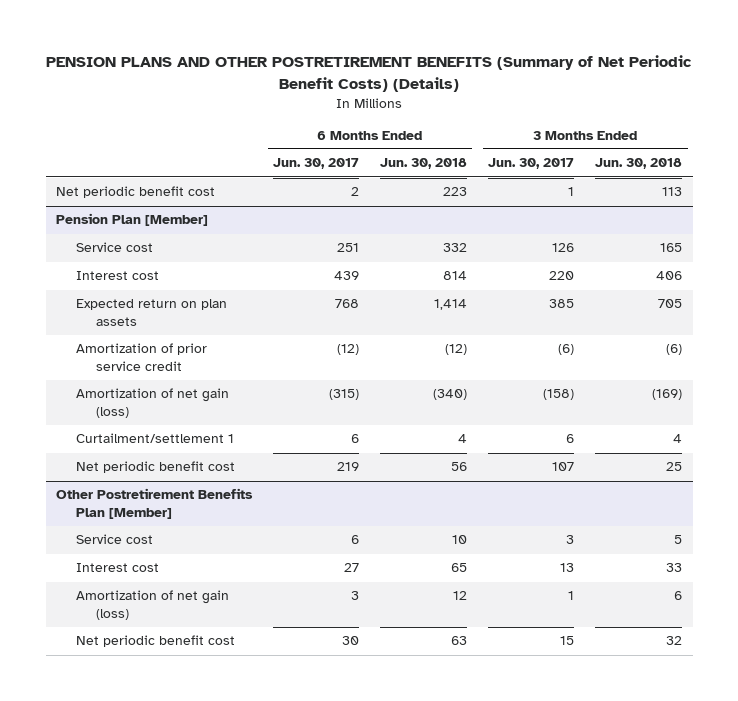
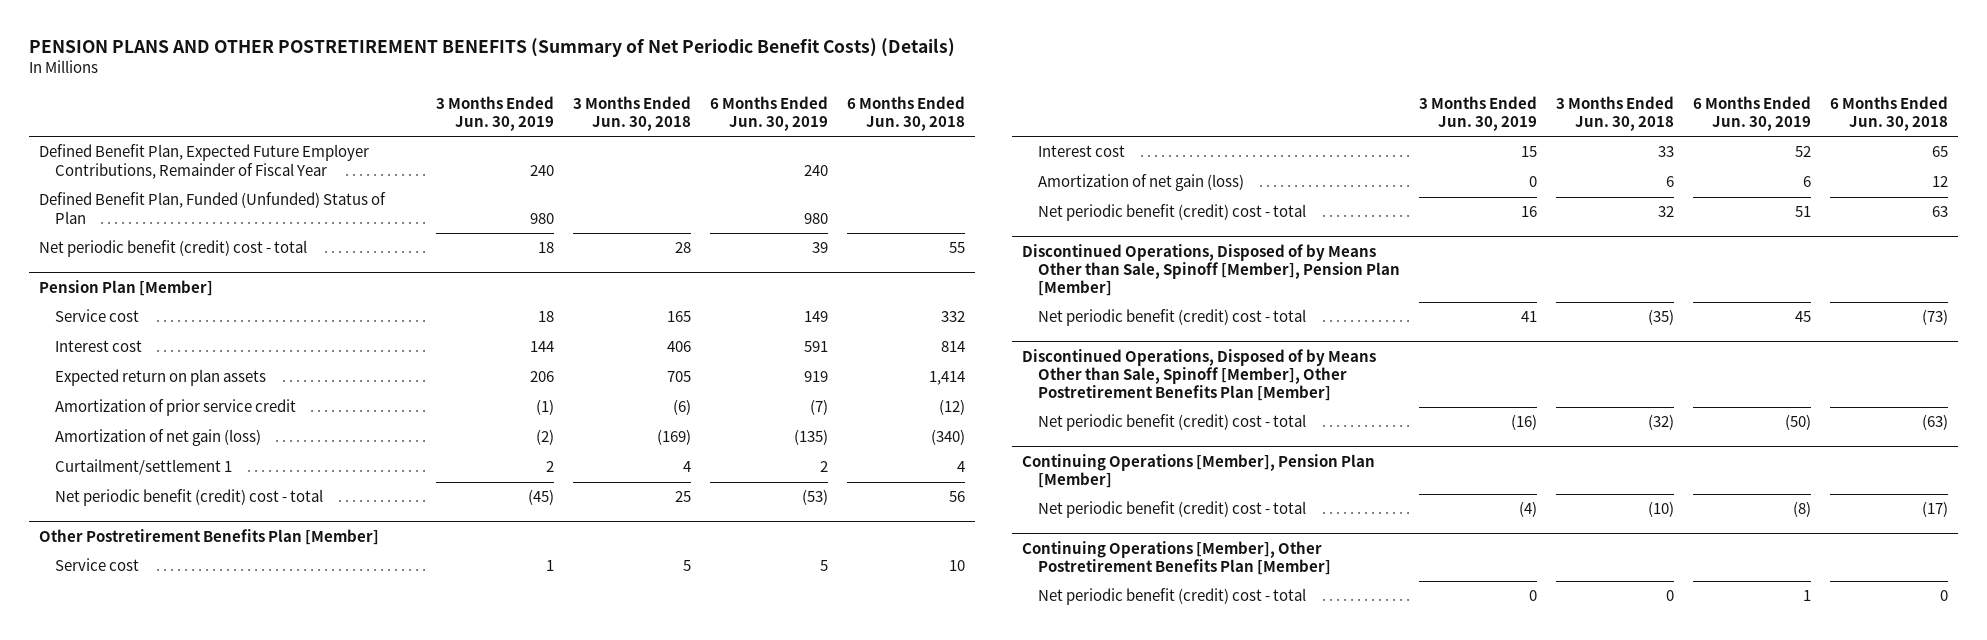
- | 6 Months Ended Jun. 30, 2017 | 6 Months Ended Jun. 30, 2018 | 3 Months Ended Jun. 30, 2017 | 3 Months Ended Jun. 30, 2018
+ | 3 Months Ended Jun. 30, 2019 | 3 Months Ended Jun. 30, 2018 | 6 Months Ended Jun. 30, 2019 | 6 Months Ended Jun. 30, 2018
- Net periodic benefit cost | 2 | 223 | 1 | 113
+ Defined Benefit Plan, Expected Future Employer Contributions, Remainder of Fiscal Year | 240 | | 240 |
+ Defined Benefit Plan, Funded (Unfunded) Status of Plan | 980 | | 980 |
+ Net periodic benefit (credit) cost - total | 18 | 28 | 39 | 55
@ Pension Plan [Member]
- Net periodic benefit cost | 219 | 56 | 107 | 25
+ Net periodic benefit (credit) cost - total | (45) | 25 | (53) | 56
@ Other Postretirement Benefits Plan [Member]
- Net periodic benefit cost | 30 | 63 | 15 | 32
+ Net periodic benefit (credit) cost - total | 16 | 32 | 51 | 63
+ Discontinued Operations, Disposed of by Means Other than Sale, Spinoff [Member], Pension Plan [Member]
+ Net periodic benefit (credit) cost - total | 41 | (35) | 45 | (73)
+ Discontinued Operations, Disposed of by Means Other than Sale, Spinoff [Member], Other Postretirement Benefits Plan [Member]
+ Net periodic benefit (credit) cost - total | (16) | (32) | (50) | (63)
+ Continuing Operations [Member], Pension Plan [Member]
+ Net periodic benefit (credit) cost - total | (4) | (10) | (8) | (17)
+ Continuing Operations [Member], Other Postretirement Benefits Plan [Member]
+ Net periodic benefit (credit) cost - total | 0 | 0 | 1 | 0

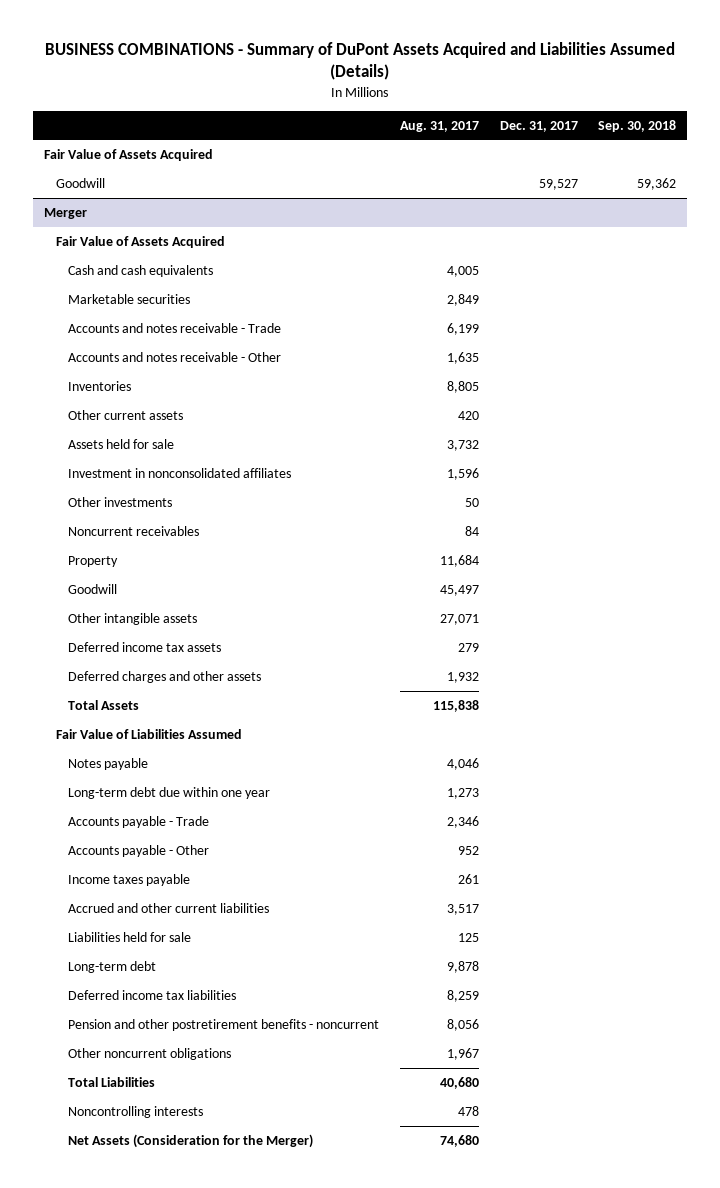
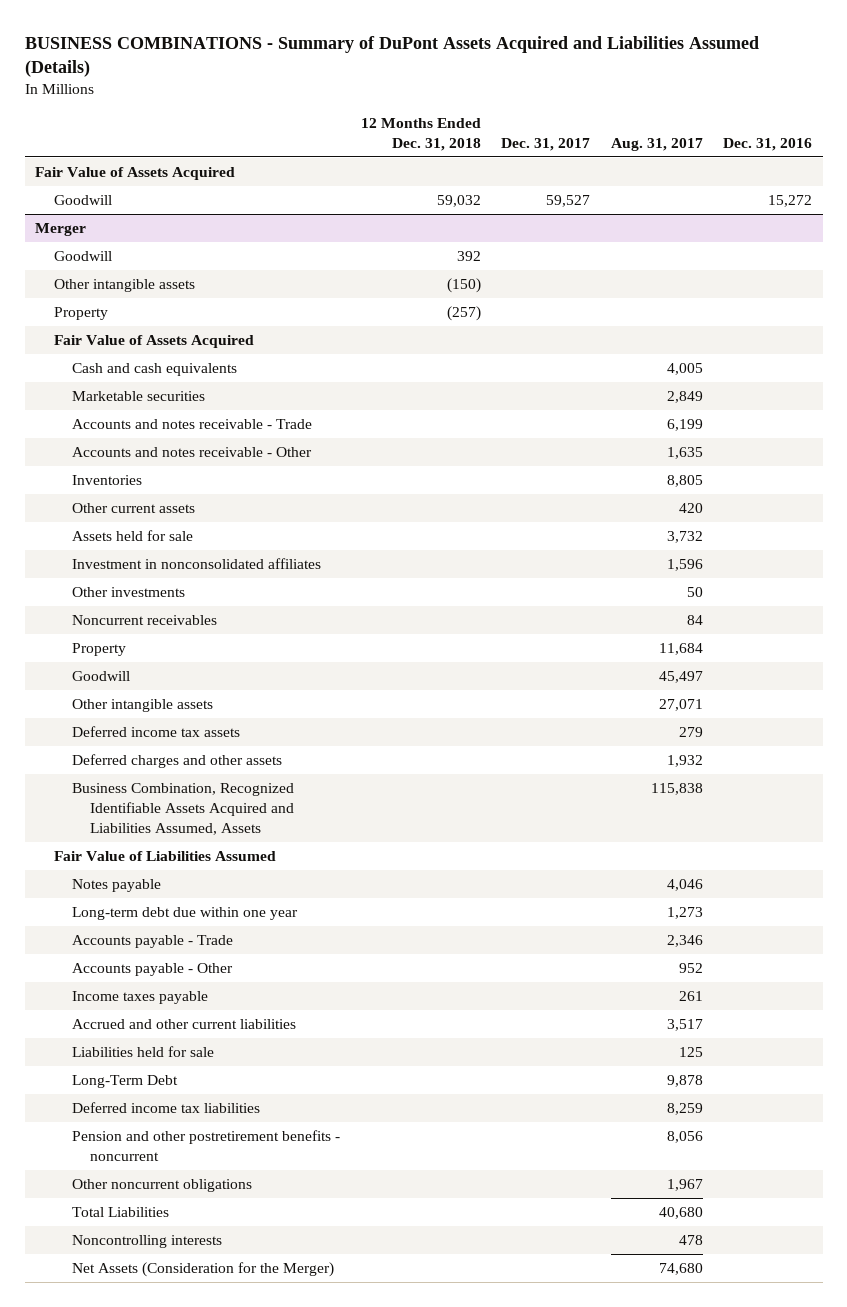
- | Aug. 31, 2017 | Dec. 31, 2017 | Sep. 30, 2018
+ | 12 Months Ended Dec. 31, 2018 | Dec. 31, 2017 | Aug. 31, 2017 | Dec. 31, 2016
@ Merger
+ Goodwill | 392 | | |
+ Other intangible assets | (150) | | |
+ Property | (257) | | |
- Total Assets | 115,838 | |
+ Business Combination, Recognized Identifiable Assets Acquired and Liabilities Assumed, Assets | | | 115,838 |
- Long-term debt | 9,878 | |
+ Long-Term Debt | | | 9,878 |

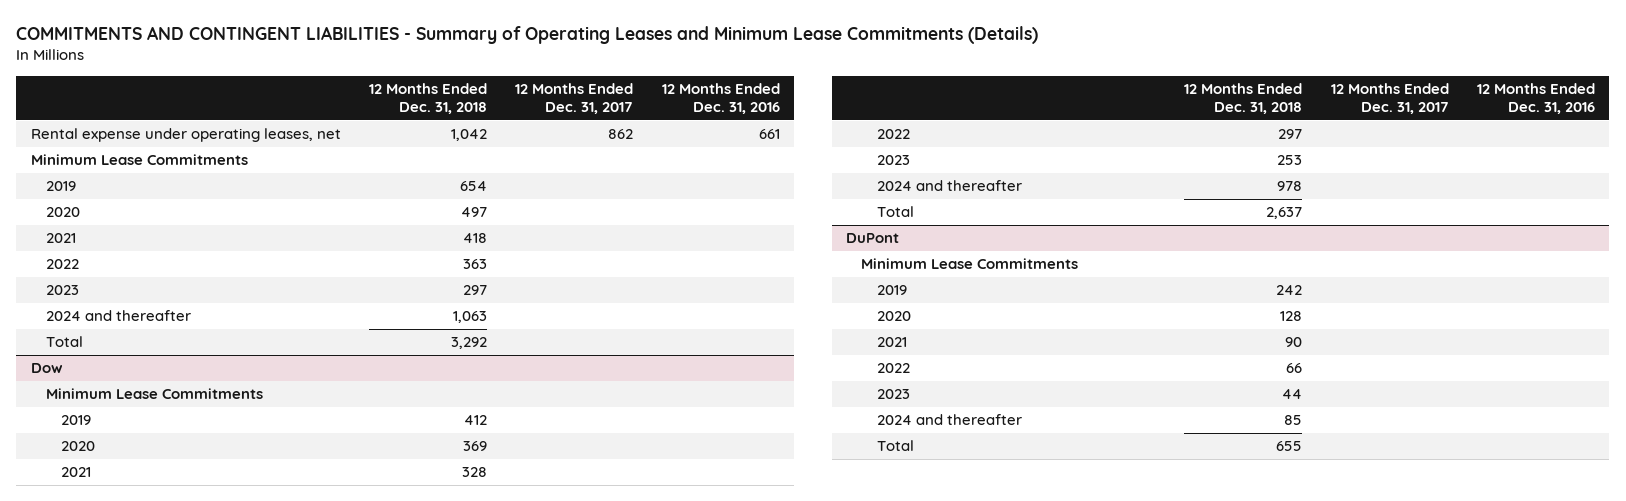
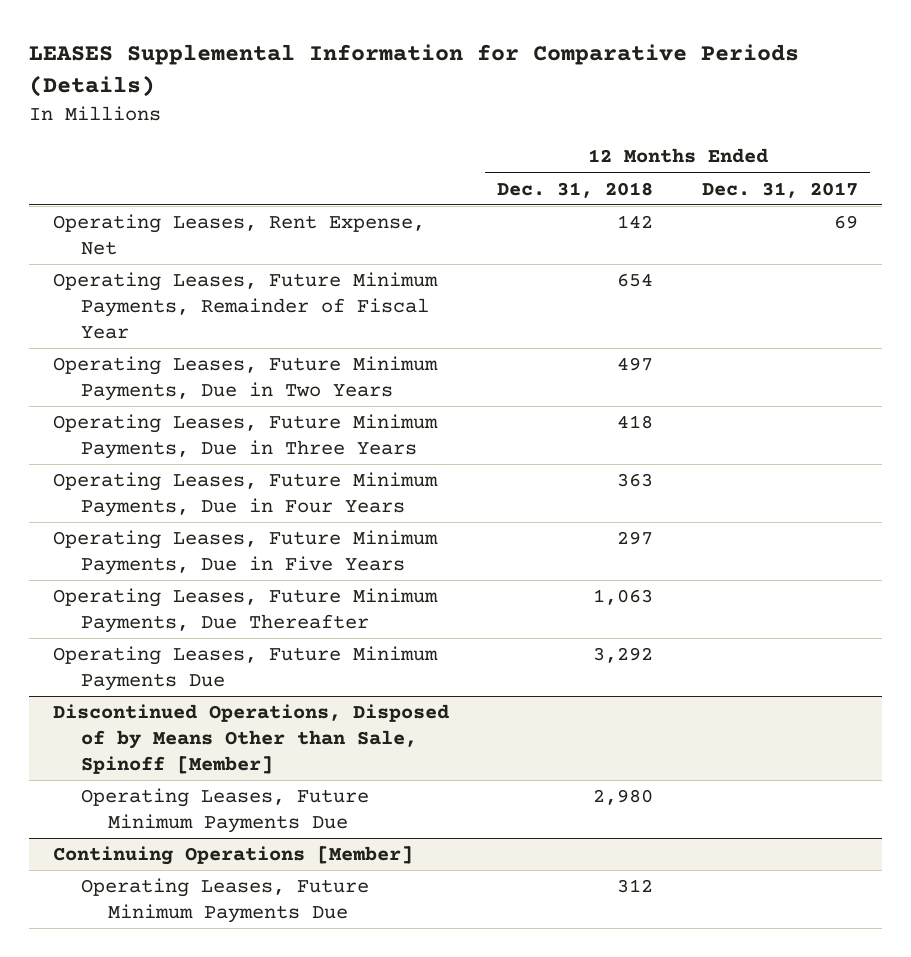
- COMMITMENTS AND CONTINGENT LIABILITIES - Summary of Operating Leases and Minimum Lease Commitments (Details)
+ LEASES Supplemental Information for Comparative Periods (Details)
- | 12 Months Ended Dec. 31, 2018 | 12 Months Ended Dec. 31, 2017 | 12 Months Ended Dec. 31, 2016
+ | 12 Months Ended Dec. 31, 2018 | 12 Months Ended Dec. 31, 2017
- Rental expense under operating leases, net | 1,042 | 862 | 661
- Minimum Lease Commitments
- 2019 | 654 | |
- 2020 | 497 | |
- 2021 | 418 | |
- 2022 | 363 | |
- 2023 | 297 | |
- 2024 and thereafter | 1,063 | |
- Total | 3,292 | |
- Dow
- Minimum Lease Commitments
- 2019 | 412 | |
- 2020 | 369 | |
- 2021 | 328 | |
- 2022 | 297 | |
- 2023 | 253 | |
- 2024 and thereafter | 978 | |
- Total | 2,637 | |
- DuPont
- Minimum Lease Commitments
- 2019 | 242 | |
- 2020 | 128 | |
- 2021 | 90 | |
- 2022 | 66 | |
- 2023 | 44 | |
- 2024 and thereafter | 85 | |
- Total | 655 | |
+ Operating Leases, Rent Expense, Net | 142 | 69
+ Operating Leases, Future Minimum Payments, Remainder of Fiscal Year | 654 |
+ Operating Leases, Future Minimum Payments, Due in Two Years | 497 |
+ Operating Leases, Future Minimum Payments, Due in Three Years | 418 |
+ Operating Leases, Future Minimum Payments, Due in Four Years | 363 |
+ Operating Leases, Future Minimum Payments, Due in Five Years | 297 |
+ Operating Leases, Future Minimum Payments, Due Thereafter | 1,063 |
+ Operating Leases, Future Minimum Payments Due | 3,292 |
+ Discontinued Operations, Disposed of by Means Other than Sale, Spinoff [Member]
+ Operating Leases, Future Minimum Payments Due | 2,980 |
+ Continuing Operations [Member]
+ Operating Leases, Future Minimum Payments Due | 312 |

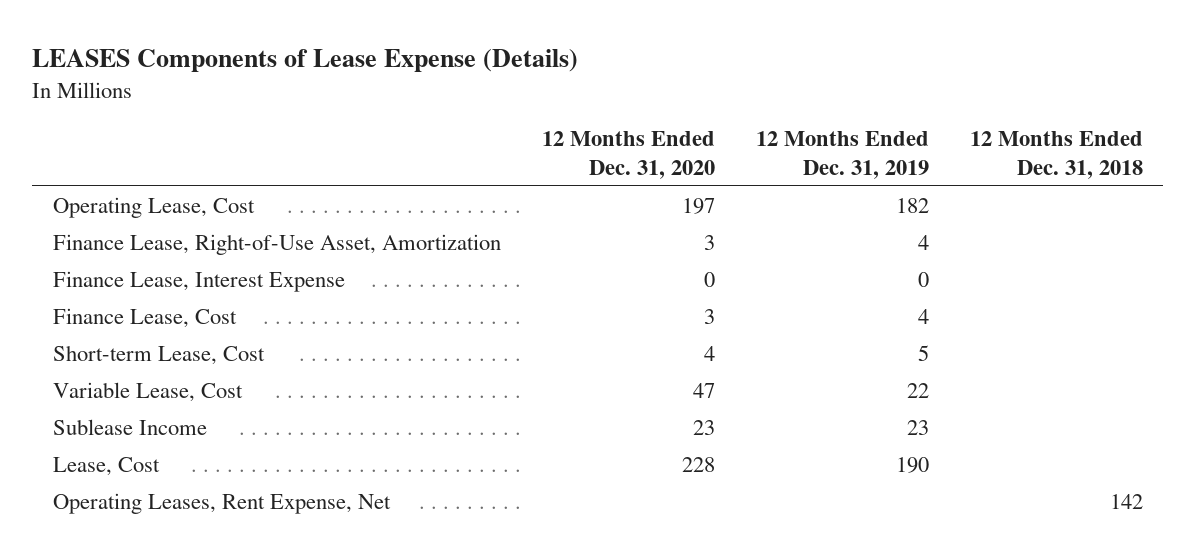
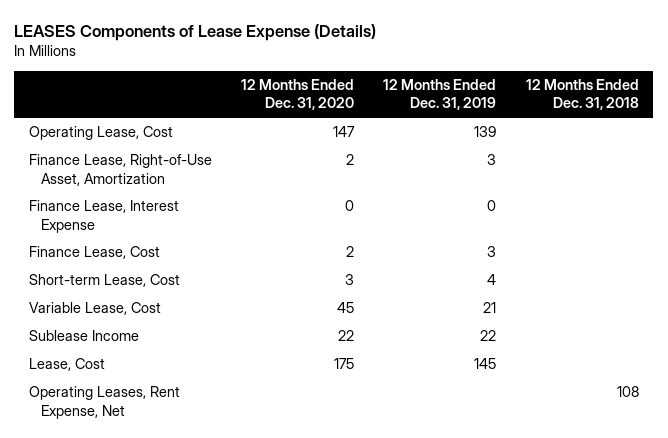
- Operating Lease, Cost | 197 | 182 |
- Finance Lease, Right-of-Use Asset, Amortization | 3 | 4 |
+ Operating Lease, Cost | 147 | 139 |
+ Finance Lease, Right-of-Use Asset, Amortization | 2 | 3 |
- Finance Lease, Cost | 3 | 4 |
- Short-term Lease, Cost | 4 | 5 |
- Variable Lease, Cost | 47 | 22 |
- Sublease Income | 23 | 23 |
- Lease, Cost | 228 | 190 |
- Operating Leases, Rent Expense, Net | | | 142
+ Finance Lease, Cost | 2 | 3 |
+ Short-term Lease, Cost | 3 | 4 |
+ Variable Lease, Cost | 45 | 21 |
+ Sublease Income | 22 | 22 |
+ Lease, Cost | 175 | 145 |
+ Operating Leases, Rent Expense, Net | | | 108

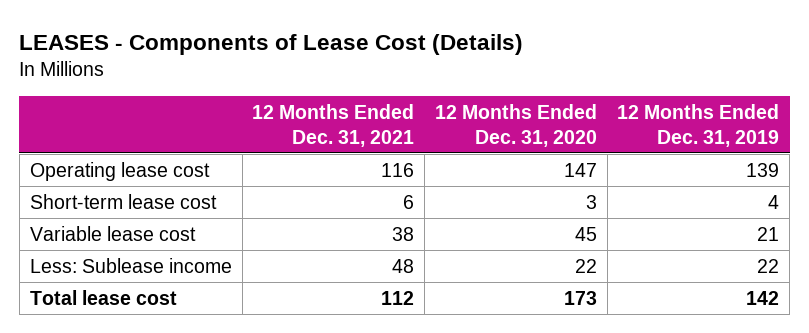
- LEASES Components of Lease Expense (Details)
+ LEASES - Components of Lease Cost (Details)
- | 12 Months Ended Dec. 31, 2020 | 12 Months Ended Dec. 31, 2019 | 12 Months Ended Dec. 31, 2018
+ | 12 Months Ended Dec. 31, 2021 | 12 Months Ended Dec. 31, 2020 | 12 Months Ended Dec. 31, 2019
- Operating Lease, Cost | 147 | 139 |
- Finance Lease, Right-of-Use Asset, Amortization | 2 | 3 |
- Finance Lease, Interest Expense | 0 | 0 |
- Finance Lease, Cost | 2 | 3 |
- Short-term Lease, Cost | 3 | 4 |
- Variable Lease, Cost | 45 | 21 |
- Sublease Income | 22 | 22 |
- Lease, Cost | 175 | 145 |
- Operating Leases, Rent Expense, Net | | | 108
+ Operating lease cost | 116 | 147 | 139
+ Short-term lease cost | 6 | 3 | 4
+ Variable lease cost | 38 | 45 | 21
+ Less: Sublease income | 48 | 22 | 22
+ Total lease cost | 112 | 173 | 142

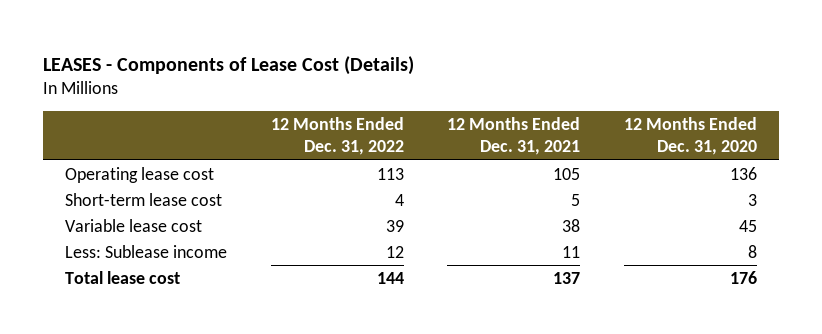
- | 12 Months Ended Dec. 31, 2021 | 12 Months Ended Dec. 31, 2020 | 12 Months Ended Dec. 31, 2019
+ | 12 Months Ended Dec. 31, 2022 | 12 Months Ended Dec. 31, 2021 | 12 Months Ended Dec. 31, 2020
- Operating lease cost | 116 | 147 | 139
- Short-term lease cost | 6 | 3 | 4
+ Operating lease cost | 113 | 105 | 136
+ Short-term lease cost | 4 | 5 | 3
- Less: Sublease income | 48 | 22 | 22
- Total lease cost | 112 | 173 | 142
+ Less: Sublease income | 12 | 11 | 8
+ Total lease cost | 144 | 137 | 176

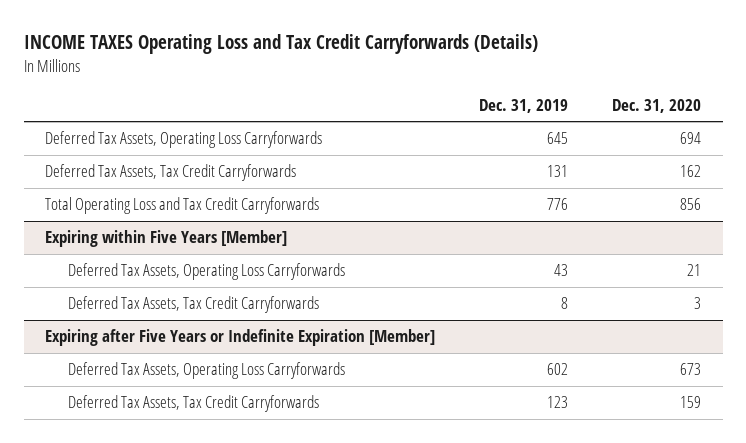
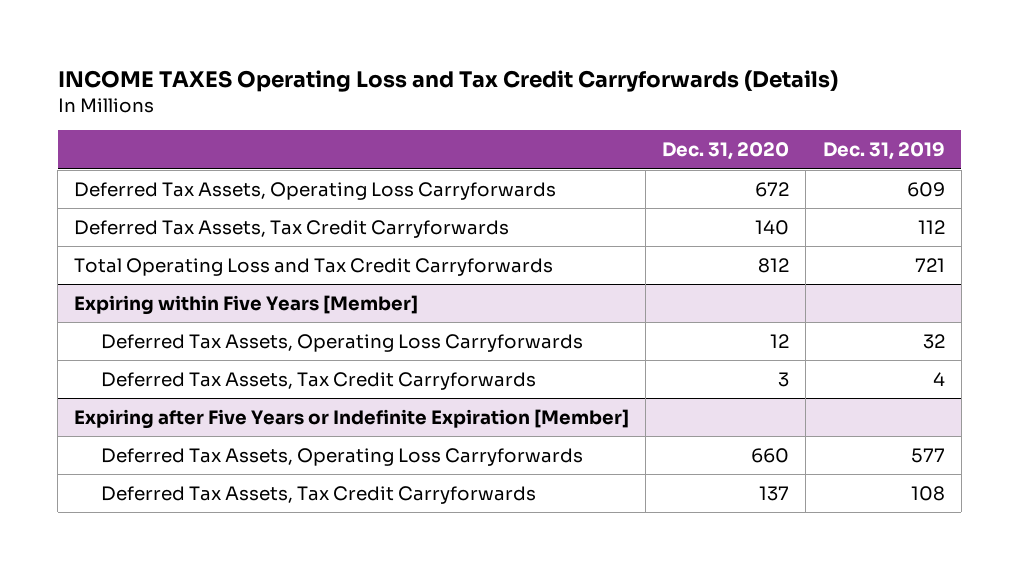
- | Dec. 31, 2019 | Dec. 31, 2020
+ | Dec. 31, 2020 | Dec. 31, 2019
- Deferred Tax Assets, Operating Loss Carryforwards | 645 | 694
- Deferred Tax Assets, Tax Credit Carryforwards | 131 | 162
- Total Operating Loss and Tax Credit Carryforwards | 776 | 856
+ Deferred Tax Assets, Operating Loss Carryforwards | 672 | 609
+ Deferred Tax Assets, Tax Credit Carryforwards | 140 | 112
+ Total Operating Loss and Tax Credit Carryforwards | 812 | 721
@ Expiring within Five Years [Member]
- Deferred Tax Assets, Operating Loss Carryforwards | 43 | 21
- Deferred Tax Assets, Tax Credit Carryforwards | 8 | 3
+ Deferred Tax Assets, Operating Loss Carryforwards | 12 | 32
+ Deferred Tax Assets, Tax Credit Carryforwards | 3 | 4
@ Expiring after Five Years or Indefinite Expiration [Member]
- Deferred Tax Assets, Operating Loss Carryforwards | 602 | 673
- Deferred Tax Assets, Tax Credit Carryforwards | 123 | 159
+ Deferred Tax Assets, Operating Loss Carryforwards | 660 | 577
+ Deferred Tax Assets, Tax Credit Carryforwards | 137 | 108

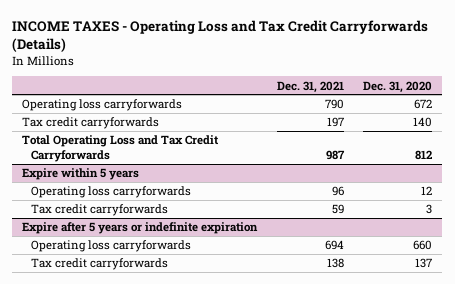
- INCOME TAXES Operating Loss and Tax Credit Carryforwards (Details)
+ INCOME TAXES - Operating Loss and Tax Credit Carryforwards (Details)
- | Dec. 31, 2020 | Dec. 31, 2019
+ | Dec. 31, 2021 | Dec. 31, 2020
- Deferred Tax Assets, Operating Loss Carryforwards | 672 | 609
- Deferred Tax Assets, Tax Credit Carryforwards | 140 | 112
+ Operating loss carryforwards | 790 | 672
+ Tax credit carryforwards | 197 | 140
- Expiring within Five Years [Member]
- Deferred Tax Assets, Operating Loss Carryforwards | 12 | 32
- Deferred Tax Assets, Tax Credit Carryforwards | 3 | 4
- Expiring after Five Years or Indefinite Expiration [Member]
- Deferred Tax Assets, Operating Loss Carryforwards | 660 | 577
- Deferred Tax Assets, Tax Credit Carryforwards | 137 | 108
+ Expire within 5 years
+ Operating loss carryforwards | 96 | 12
+ Tax credit carryforwards | 59 | 3
+ Expire after 5 years or indefinite expiration
+ Operating loss carryforwards | 694 | 660
+ Tax credit carryforwards | 138 | 137

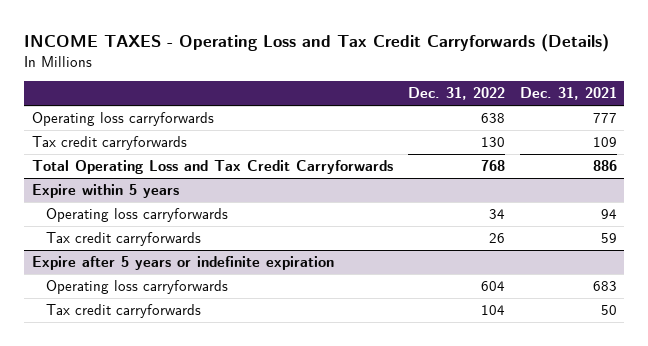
- | Dec. 31, 2021 | Dec. 31, 2020
+ | Dec. 31, 2022 | Dec. 31, 2021
- Operating loss carryforwards | 790 | 672
- Tax credit carryforwards | 197 | 140
- Total Operating Loss and Tax Credit Carryforwards | 987 | 812
+ Operating loss carryforwards | 638 | 777
+ Tax credit carryforwards | 130 | 109
+ Total Operating Loss and Tax Credit Carryforwards | 768 | 886
@ Expire within 5 years
- Operating loss carryforwards | 96 | 12
+ Operating loss carryforwards | 34 | 94
@ Expire after 5 years or indefinite expiration
- Operating loss carryforwards | 694 | 660
- Tax credit carryforwards | 138 | 137
+ Operating loss carryforwards | 604 | 683
+ Tax credit carryforwards | 104 | 50

